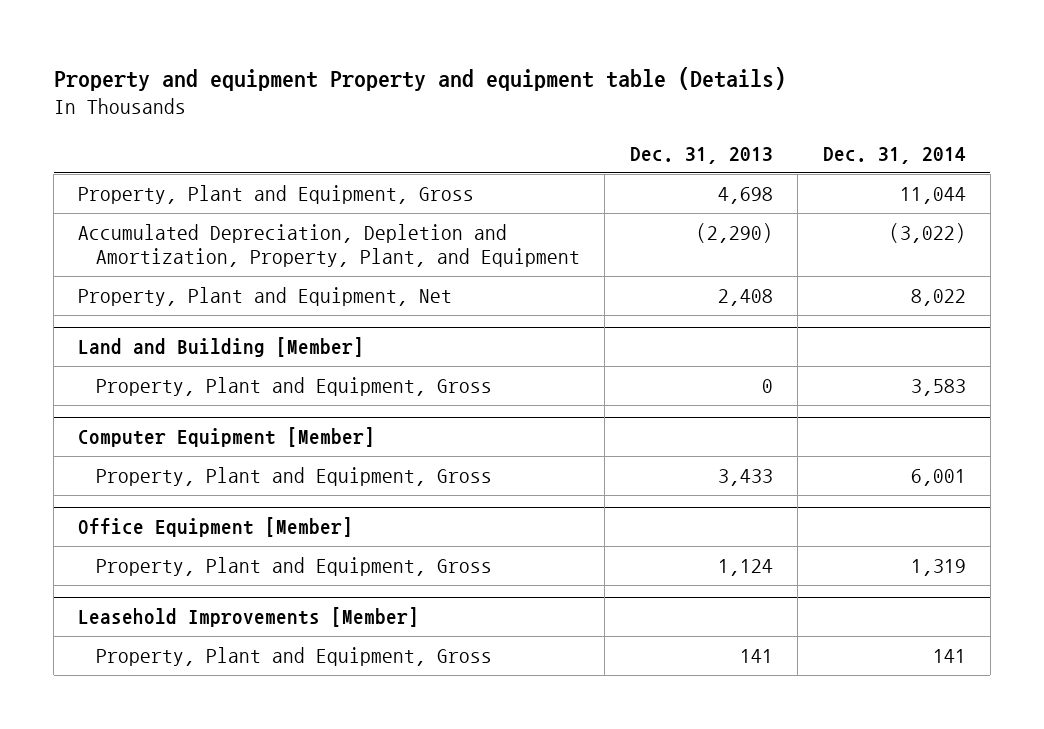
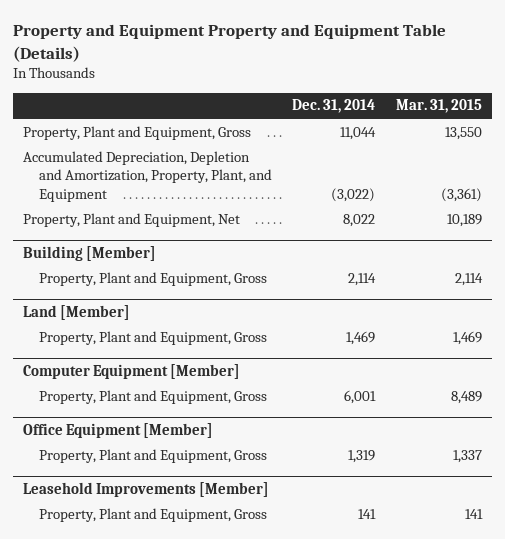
- Property and equipment Property and equipment table (Details)
+ Property and Equipment Property and Equipment Table (Details)
- | Dec. 31, 2013 | Dec. 31, 2014
+ | Dec. 31, 2014 | Mar. 31, 2015
- Land and Building [Member]
- Property, Plant and Equipment, Gross | 0 | 3,583
+ Building [Member]
+ Property, Plant and Equipment, Gross | 2,114 | 2,114
+ Land [Member]
+ Property, Plant and Equipment, Gross | 1,469 | 1,469

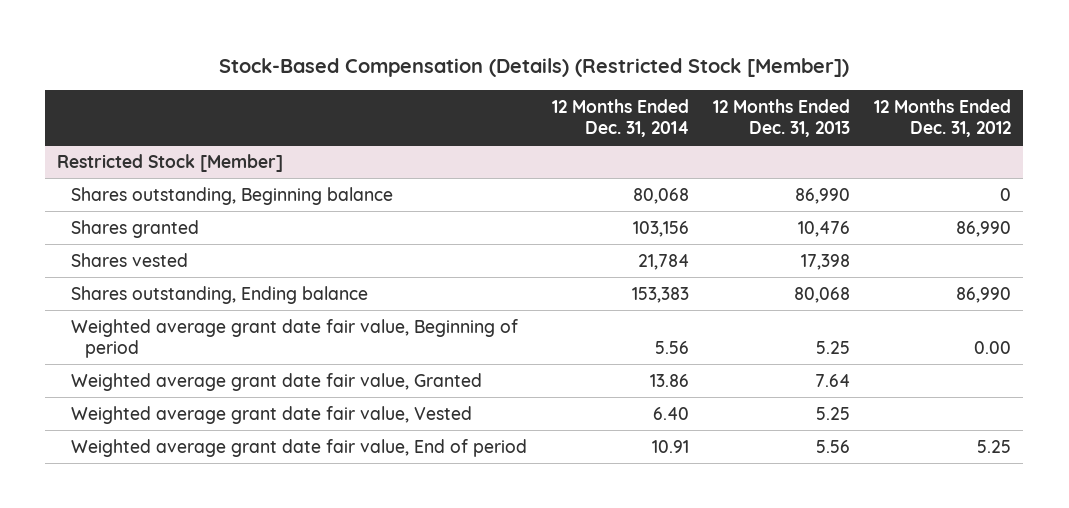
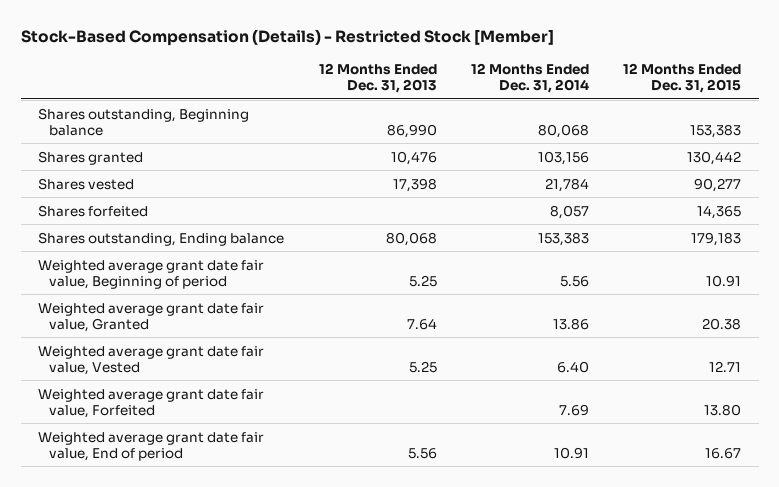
- Stock-Based Compensation (Details) (Restricted Stock [Member])
+ Stock-Based Compensation (Details) - Restricted Stock [Member]
- | 12 Months Ended Dec. 31, 2014 | 12 Months Ended Dec. 31, 2013 | 12 Months Ended Dec. 31, 2012
+ | 12 Months Ended Dec. 31, 2013 | 12 Months Ended Dec. 31, 2014 | 12 Months Ended Dec. 31, 2015
- Restricted Stock [Member]
+ Shares forfeited | | 8,057 | 14,365
+ Weighted average grant date fair value, Forfeited | | 7.69 | 13.80

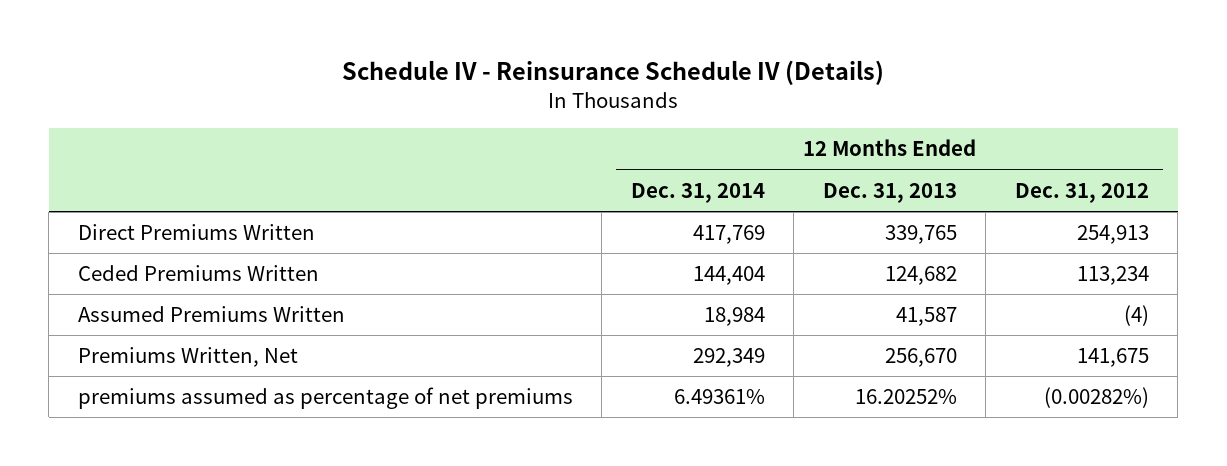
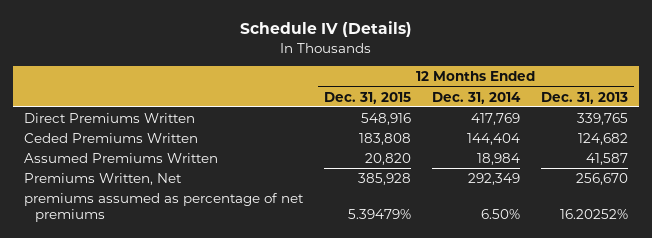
- Schedule IV - Reinsurance Schedule IV (Details)
+ Schedule IV (Details)
- | 12 Months Ended Dec. 31, 2014 | 12 Months Ended Dec. 31, 2013 | 12 Months Ended Dec. 31, 2012
+ | 12 Months Ended Dec. 31, 2015 | 12 Months Ended Dec. 31, 2014 | 12 Months Ended Dec. 31, 2013
- premiums assumed as percentage of net premiums | 6.49361% | 16.20252% | (0.00282%)
+ premiums assumed as percentage of net premiums | 5.39479% | 6.50% | 16.20252%

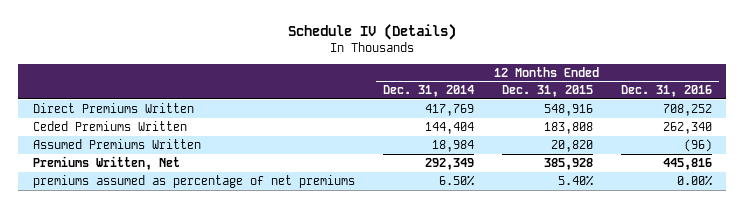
- | 12 Months Ended Dec. 31, 2015 | 12 Months Ended Dec. 31, 2014 | 12 Months Ended Dec. 31, 2013
+ | 12 Months Ended Dec. 31, 2014 | 12 Months Ended Dec. 31, 2015 | 12 Months Ended Dec. 31, 2016
- premiums assumed as percentage of net premiums | 5.39479% | 6.50% | 16.20252%
+ premiums assumed as percentage of net premiums | 6.50% | 5.40% | 0.00%

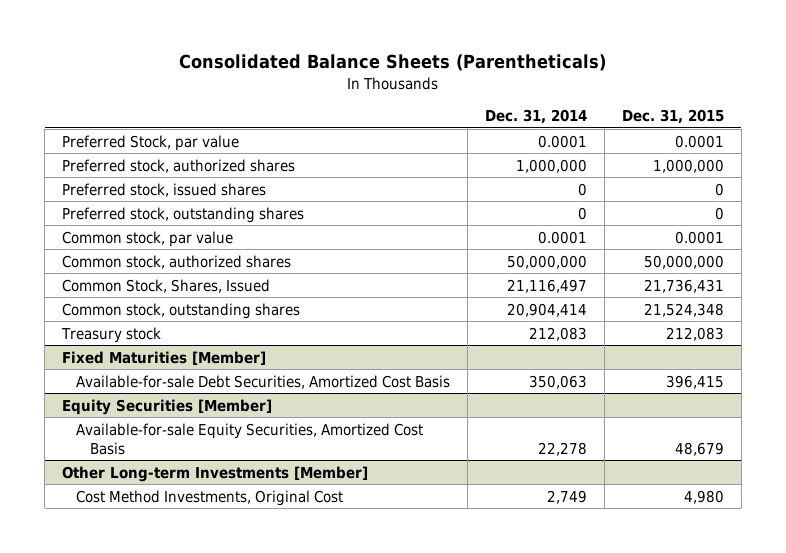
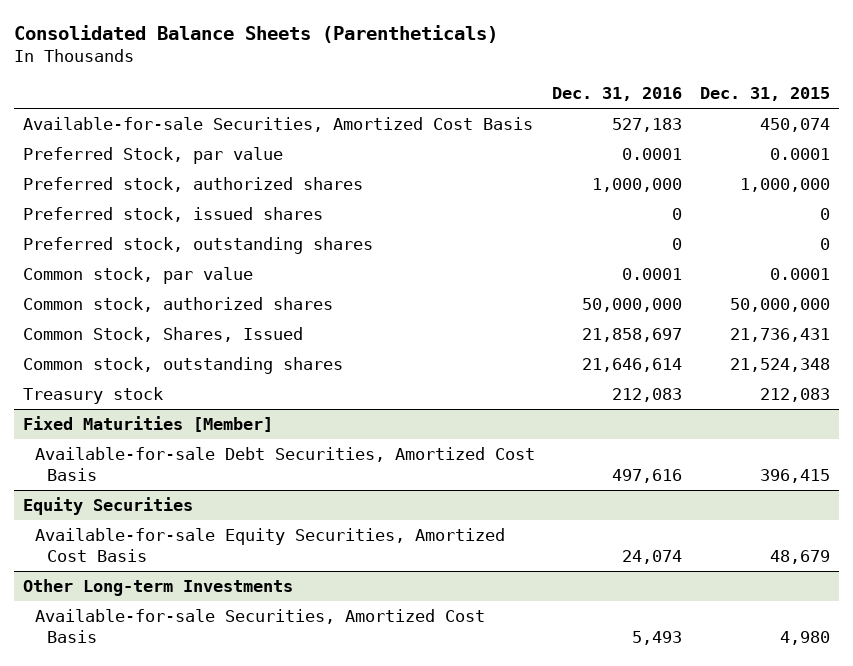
- | Dec. 31, 2014 | Dec. 31, 2015
+ | Dec. 31, 2016 | Dec. 31, 2015
+ Available-for-sale Securities, Amortized Cost Basis | 527,183 | 450,074
- Equity Securities [Member]
+ Equity Securities
- Other Long-term Investments [Member]
- Cost Method Investments, Original Cost | 2,749 | 4,980
+ Other Long-term Investments
+ Available-for-sale Securities, Amortized Cost Basis | 5,493 | 4,980

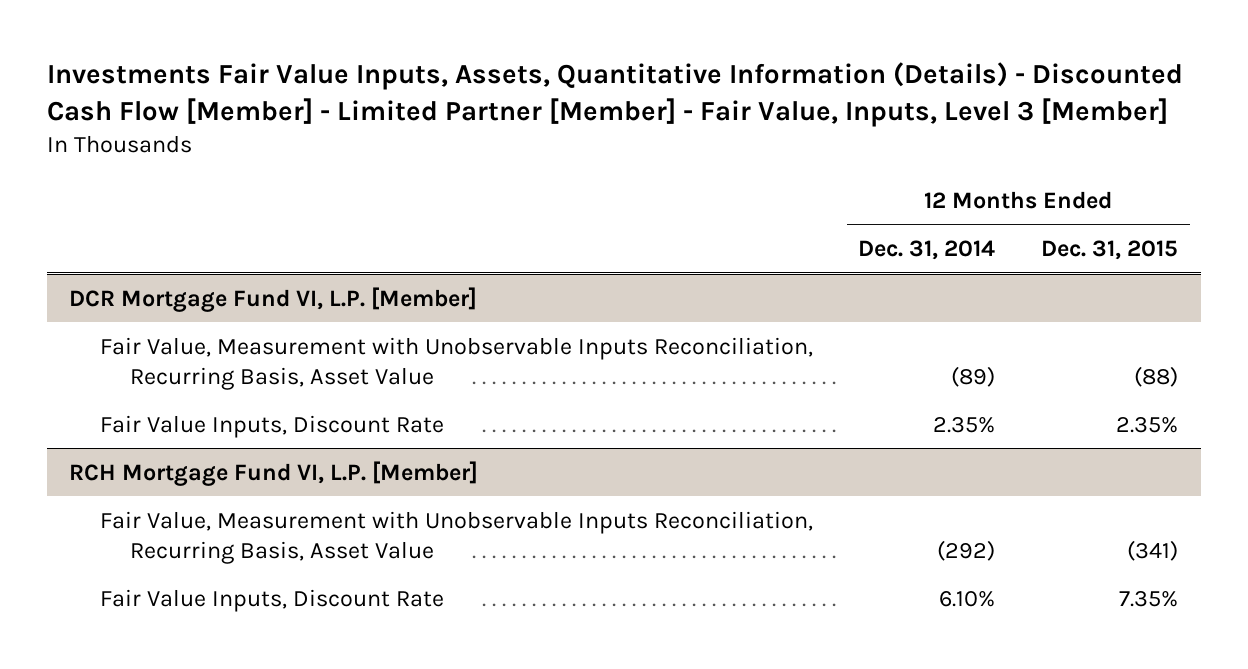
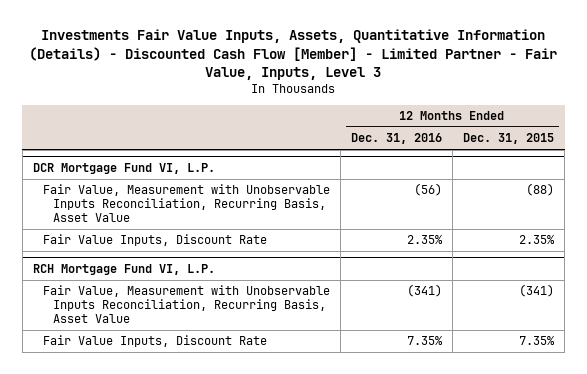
- Investments Fair Value Inputs, Assets, Quantitative Information (Details) - Discounted Cash Flow [Member] - Limited Partner [Member] - Fair Value, Inputs, Level 3 [Member]
+ Investments Fair Value Inputs, Assets, Quantitative Information (Details) - Discounted Cash Flow [Member] - Limited Partner - Fair Value, Inputs, Level 3
- | 12 Months Ended Dec. 31, 2014 | 12 Months Ended Dec. 31, 2015
+ | 12 Months Ended Dec. 31, 2016 | 12 Months Ended Dec. 31, 2015
- DCR Mortgage Fund VI, L.P. [Member]
+ DCR Mortgage Fund VI, L.P.
- RCH Mortgage Fund VI, L.P. [Member]
+ RCH Mortgage Fund VI, L.P.

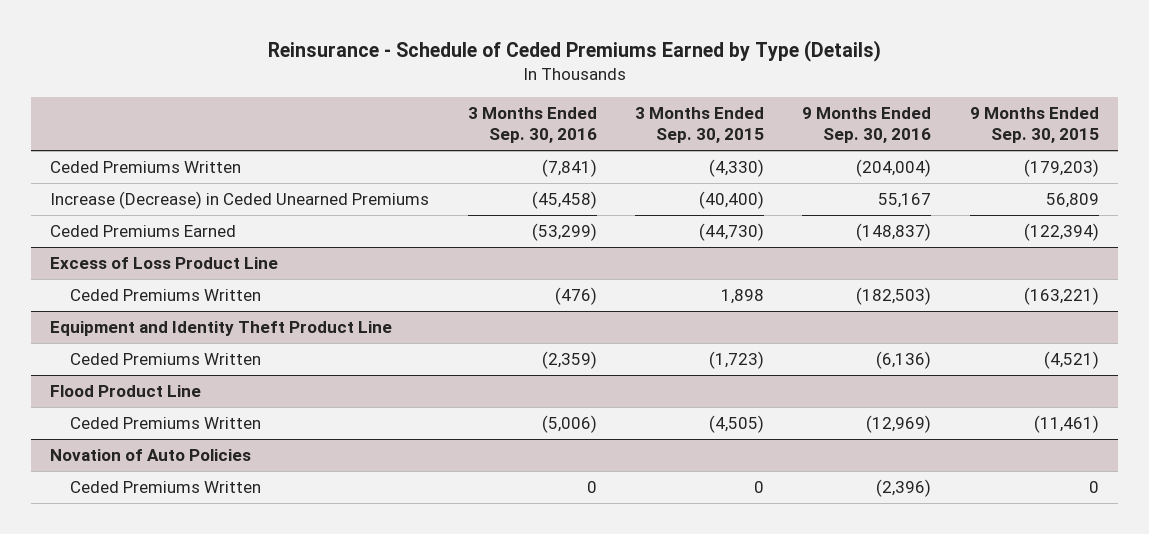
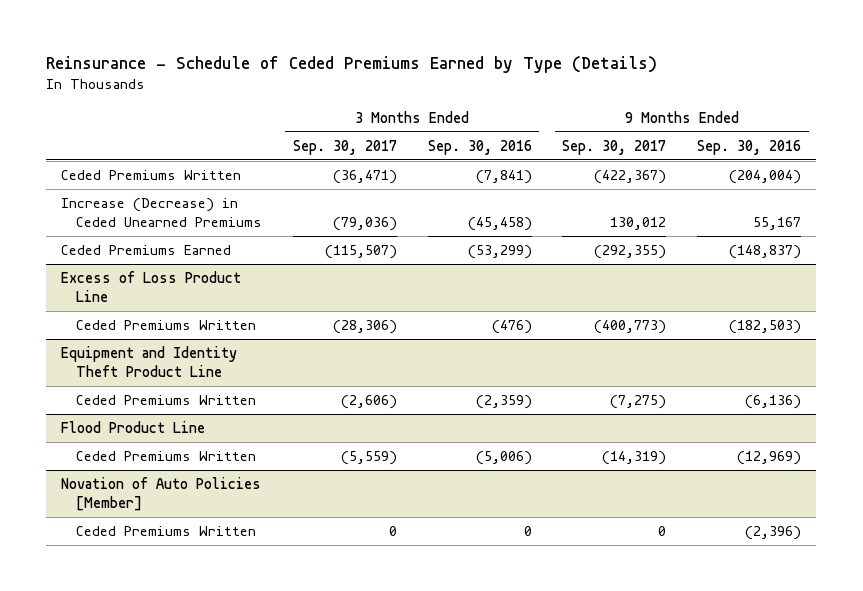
- | 3 Months Ended Sep. 30, 2016 | 3 Months Ended Sep. 30, 2015 | 9 Months Ended Sep. 30, 2016 | 9 Months Ended Sep. 30, 2015
+ | 3 Months Ended Sep. 30, 2017 | 3 Months Ended Sep. 30, 2016 | 9 Months Ended Sep. 30, 2017 | 9 Months Ended Sep. 30, 2016
- Novation of Auto Policies
+ Novation of Auto Policies [Member]

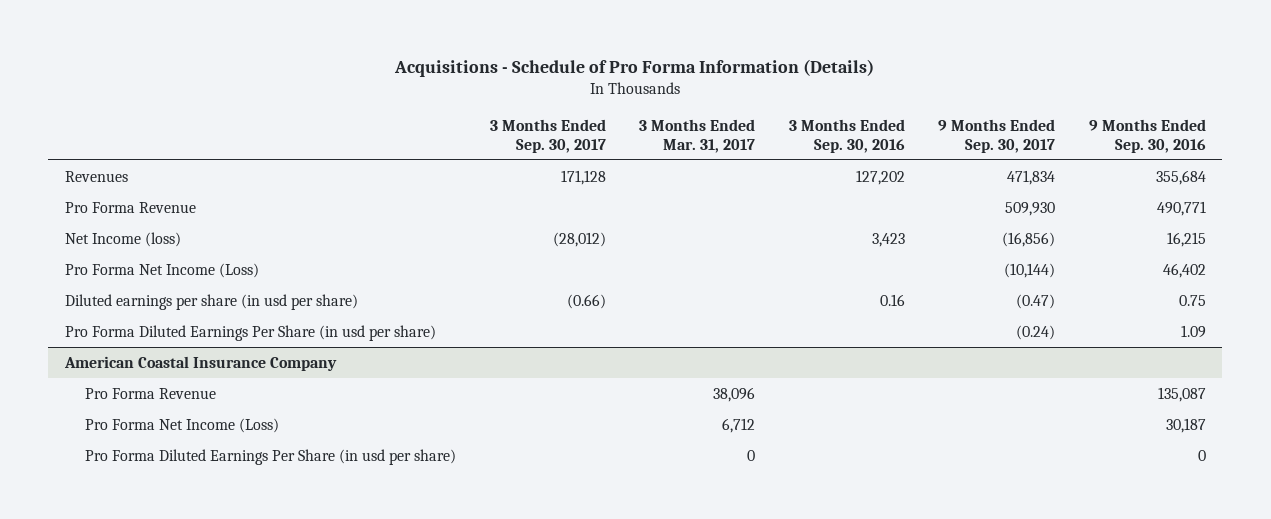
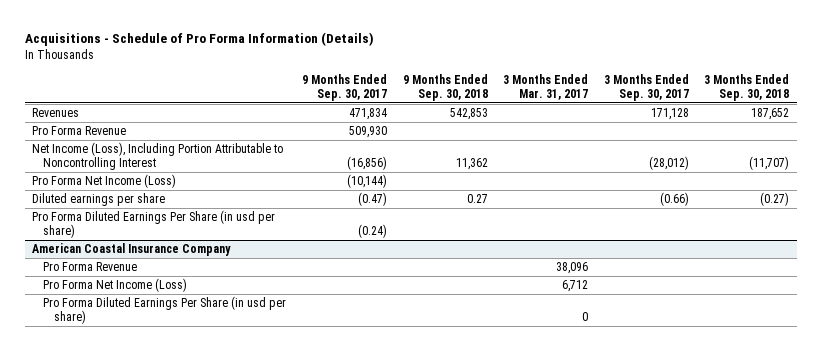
- | 3 Months Ended Sep. 30, 2017 | 3 Months Ended Mar. 31, 2017 | 3 Months Ended Sep. 30, 2016 | 9 Months Ended Sep. 30, 2017 | 9 Months Ended Sep. 30, 2016
+ | 9 Months Ended Sep. 30, 2017 | 9 Months Ended Sep. 30, 2018 | 3 Months Ended Mar. 31, 2017 | 3 Months Ended Sep. 30, 2017 | 3 Months Ended Sep. 30, 2018
- Net Income (loss) | (28,012) | | 3,423 | (16,856) | 16,215
+ Net Income (Loss), Including Portion Attributable to Noncontrolling Interest | (16,856) | 11,362 | | (28,012) | (11,707)
- Diluted earnings per share (in usd per share) | (0.66) | | 0.16 | (0.47) | 0.75
+ Diluted earnings per share | (0.47) | 0.27 | | (0.66) | (0.27)

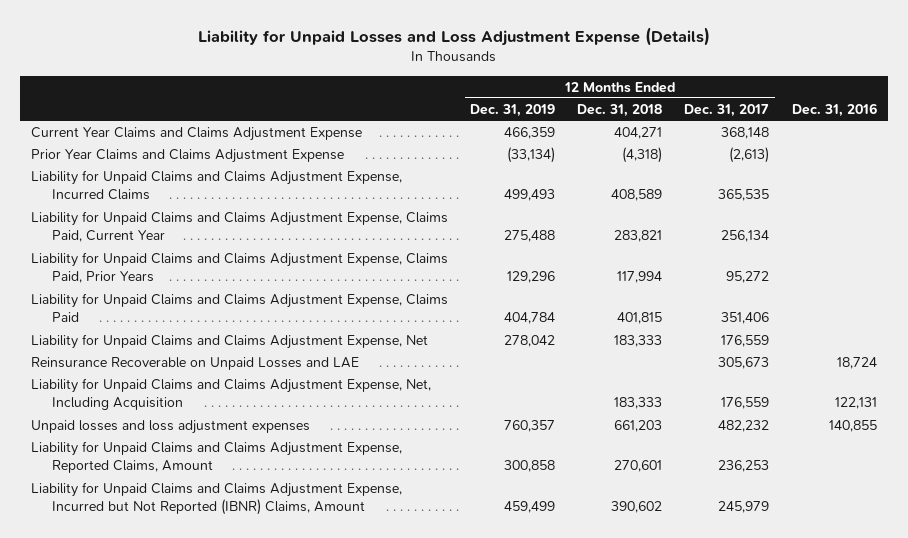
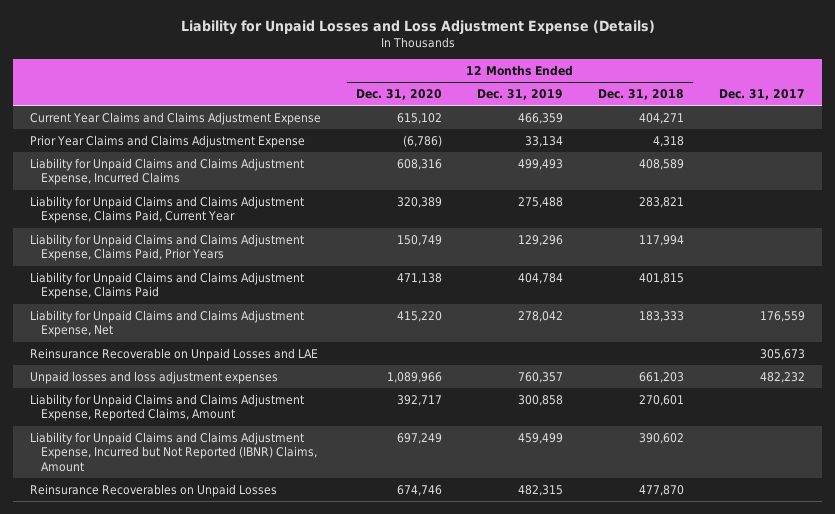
- | 12 Months Ended Dec. 31, 2019 | 12 Months Ended Dec. 31, 2018 | 12 Months Ended Dec. 31, 2017 | Dec. 31, 2016
+ | 12 Months Ended Dec. 31, 2020 | 12 Months Ended Dec. 31, 2019 | 12 Months Ended Dec. 31, 2018 | Dec. 31, 2017
- Prior Year Claims and Claims Adjustment Expense | (33,134) | (4,318) | (2,613) |
+ Prior Year Claims and Claims Adjustment Expense | (6,786) | 33,134 | 4,318 |
- Liability for Unpaid Claims and Claims Adjustment Expense, Net, Including Acquisition | | 183,333 | 176,559 | 122,131
+ Reinsurance Recoverables on Unpaid Losses | 674,746 | 482,315 | 477,870 |

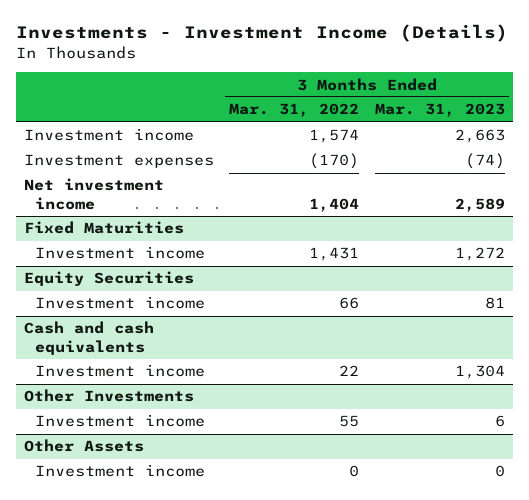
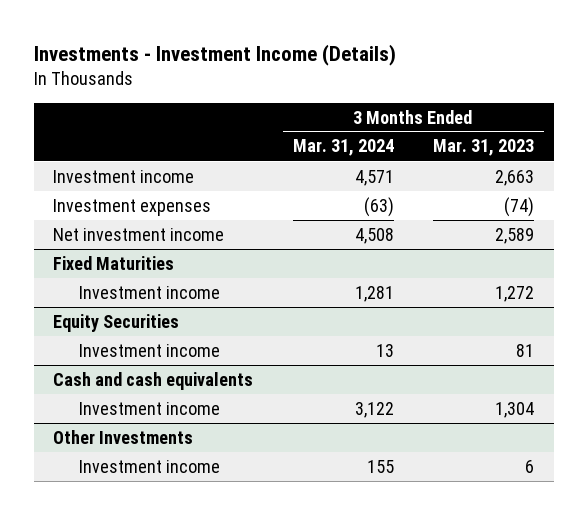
- | 3 Months Ended Mar. 31, 2022 | 3 Months Ended Mar. 31, 2023
+ | 3 Months Ended Mar. 31, 2024 | 3 Months Ended Mar. 31, 2023
- Other Assets
- Investment income | 0 | 0

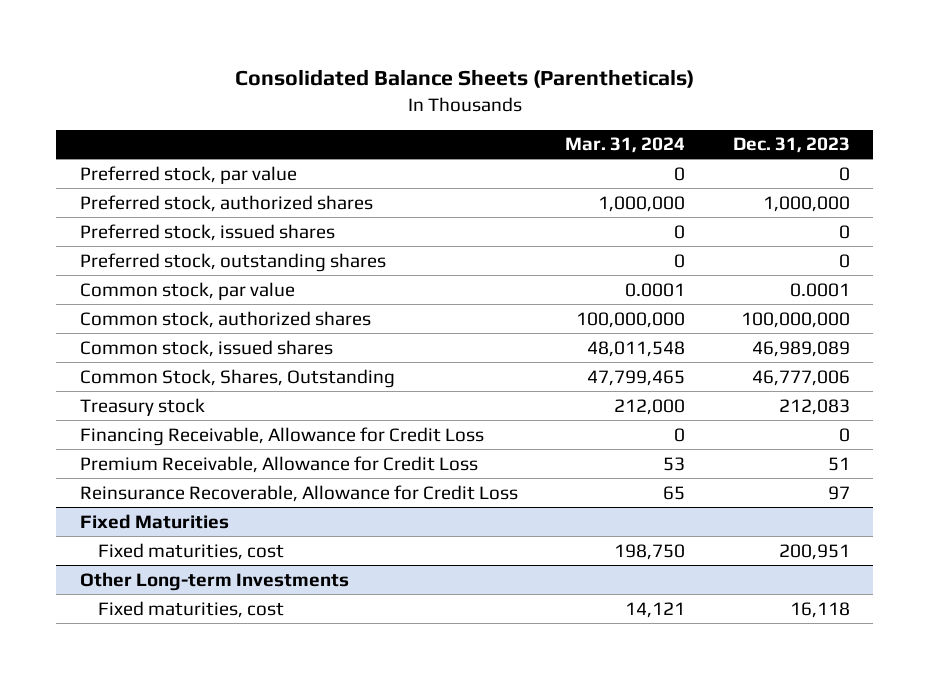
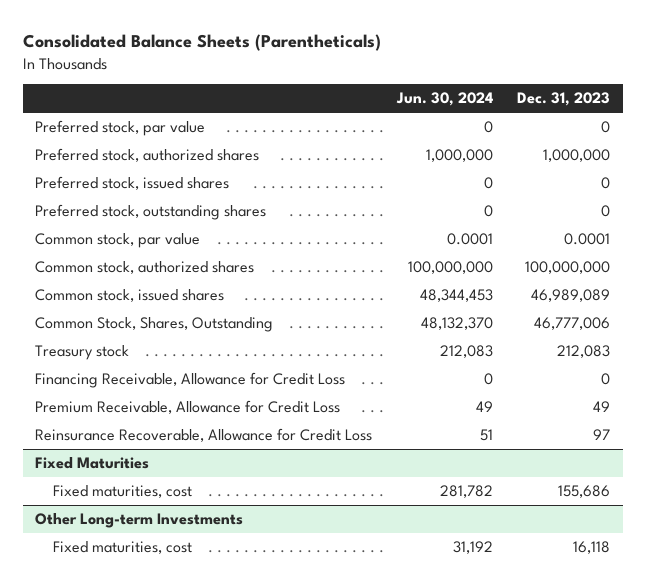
- | Mar. 31, 2024 | Dec. 31, 2023
+ | Jun. 30, 2024 | Dec. 31, 2023
- Premium Receivable, Allowance for Credit Loss | 53 | 51
+ Premium Receivable, Allowance for Credit Loss | 49 | 49
@ Fixed Maturities
- Fixed maturities, cost | 198,750 | 200,951
+ Fixed maturities, cost | 281,782 | 155,686

